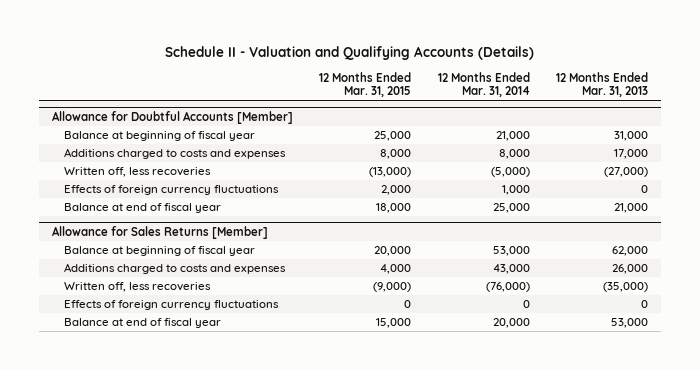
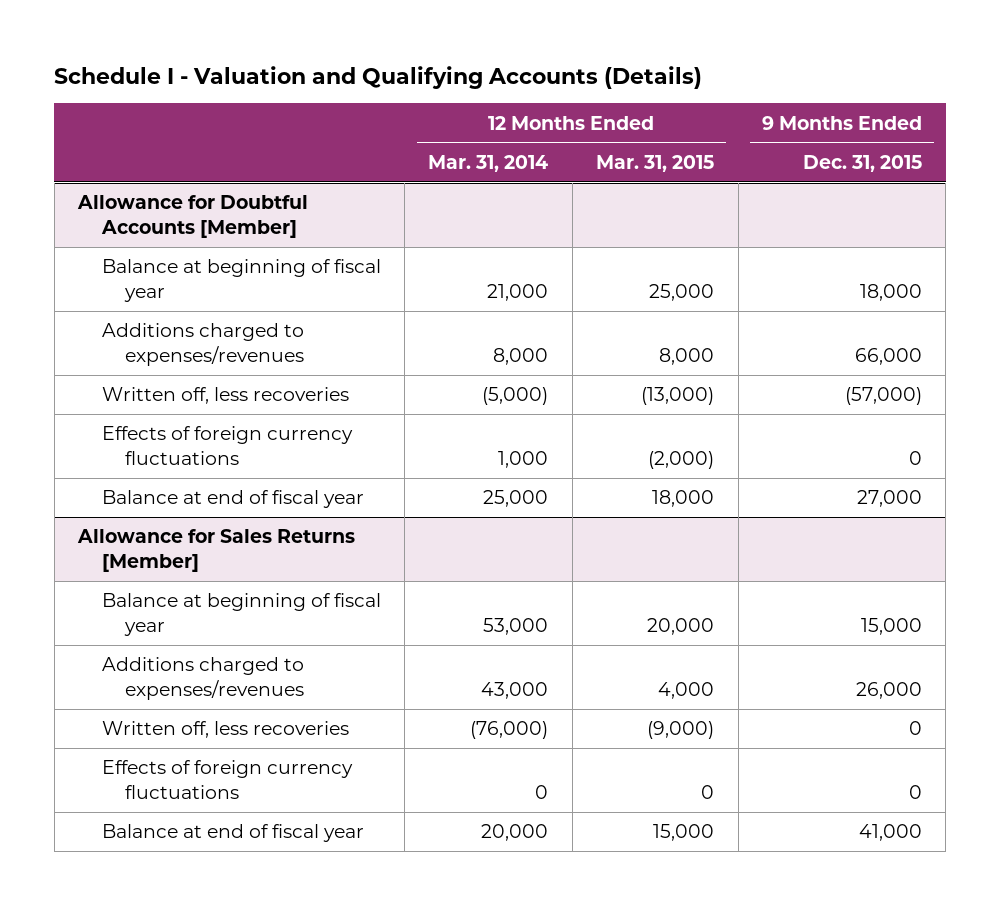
- Schedule II - Valuation and Qualifying Accounts (Details)
+ Schedule I - Valuation and Qualifying Accounts (Details)
- | 12 Months Ended Mar. 31, 2015 | 12 Months Ended Mar. 31, 2014 | 12 Months Ended Mar. 31, 2013
+ | 12 Months Ended Mar. 31, 2014 | 12 Months Ended Mar. 31, 2015 | 9 Months Ended Dec. 31, 2015
@ Allowance for Doubtful Accounts [Member]
- Additions charged to costs and expenses | 8,000 | 8,000 | 17,000
+ Additions charged to expenses/revenues | 8,000 | 8,000 | 66,000
- Effects of foreign currency fluctuations | 2,000 | 1,000 | 0
+ Effects of foreign currency fluctuations | 1,000 | (2,000) | 0
@ Allowance for Sales Returns [Member]
- Additions charged to costs and expenses | 4,000 | 43,000 | 26,000
+ Additions charged to expenses/revenues | 43,000 | 4,000 | 26,000

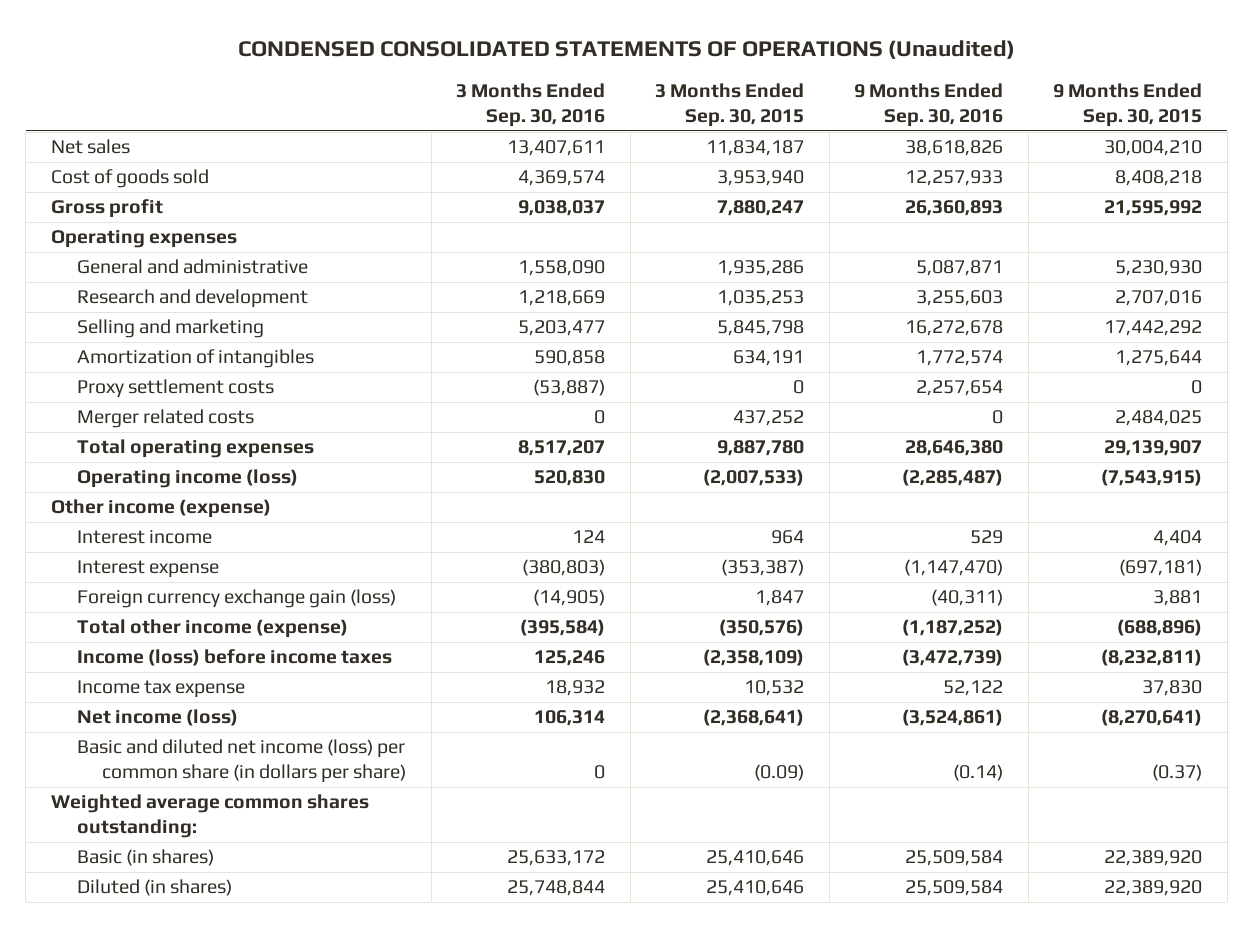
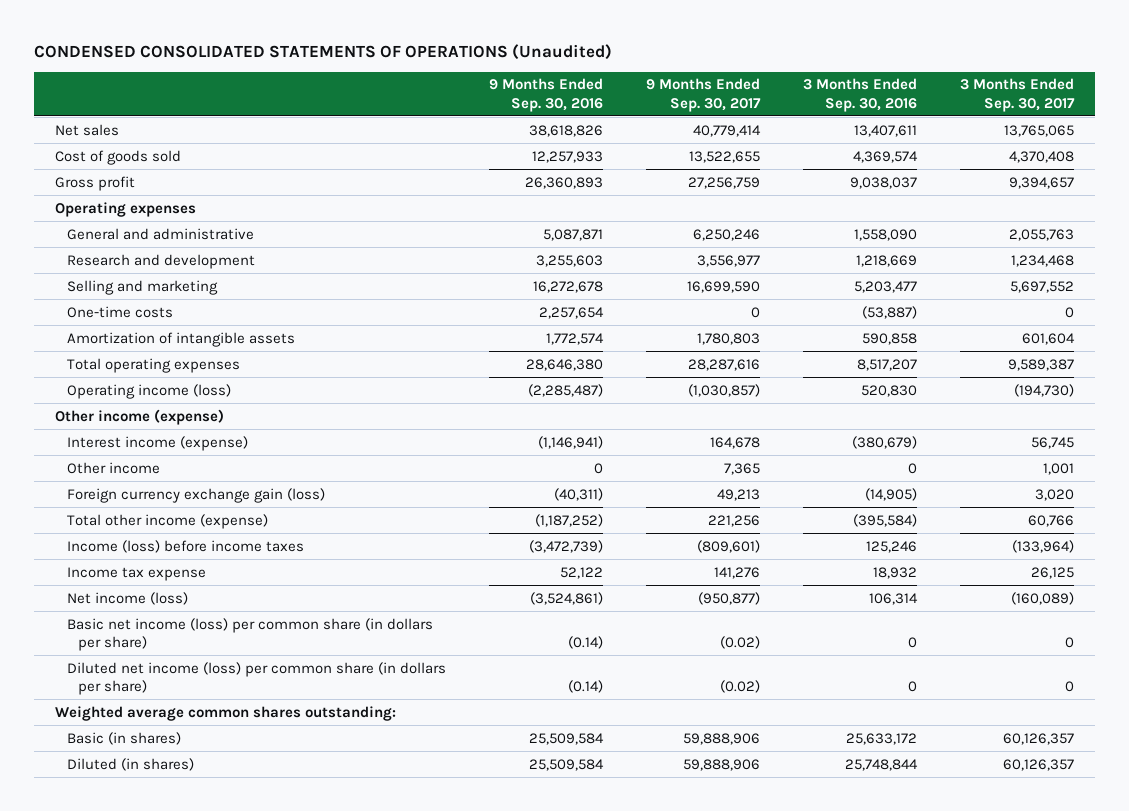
- | 3 Months Ended Sep. 30, 2016 | 3 Months Ended Sep. 30, 2015 | 9 Months Ended Sep. 30, 2016 | 9 Months Ended Sep. 30, 2015
+ | 9 Months Ended Sep. 30, 2016 | 9 Months Ended Sep. 30, 2017 | 3 Months Ended Sep. 30, 2016 | 3 Months Ended Sep. 30, 2017
- Amortization of intangibles | 590,858 | 634,191 | 1,772,574 | 1,275,644
- Proxy settlement costs | (53,887) | 0 | 2,257,654 | 0
- Merger related costs | 0 | 437,252 | 0 | 2,484,025
+ One-time costs | 2,257,654 | 0 | (53,887) | 0
+ Amortization of intangible assets | 1,772,574 | 1,780,803 | 590,858 | 601,604
- Interest income | 124 | 964 | 529 | 4,404
- Interest expense | (380,803) | (353,387) | (1,147,470) | (697,181)
+ Interest income (expense) | (1,146,941) | 164,678 | (380,679) | 56,745
+ Other income | 0 | 7,365 | 0 | 1,001
- Basic and diluted net income (loss) per common share (in dollars per share) | 0 | (0.09) | (0.14) | (0.37)
+ Basic net income (loss) per common share (in dollars per share) | (0.14) | (0.02) | 0 | 0
+ Diluted net income (loss) per common share (in dollars per share) | (0.14) | (0.02) | 0 | 0

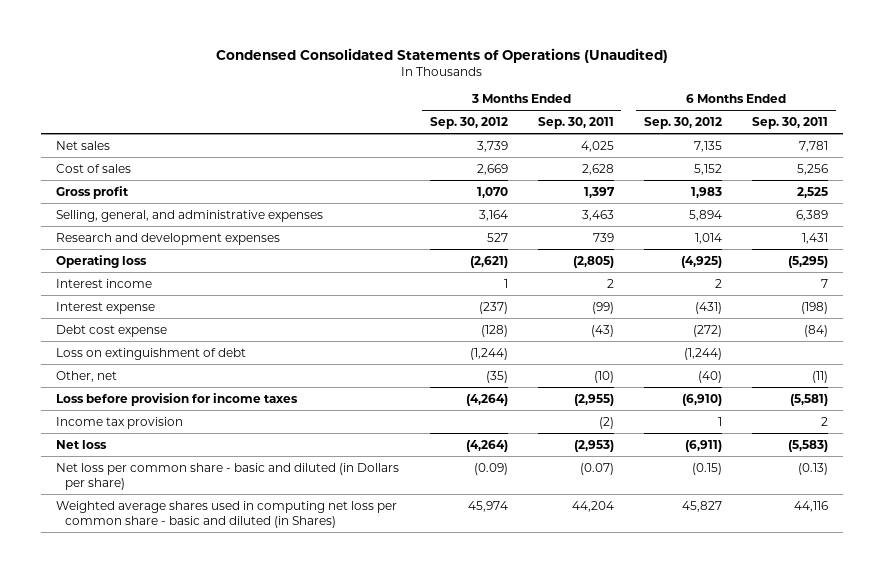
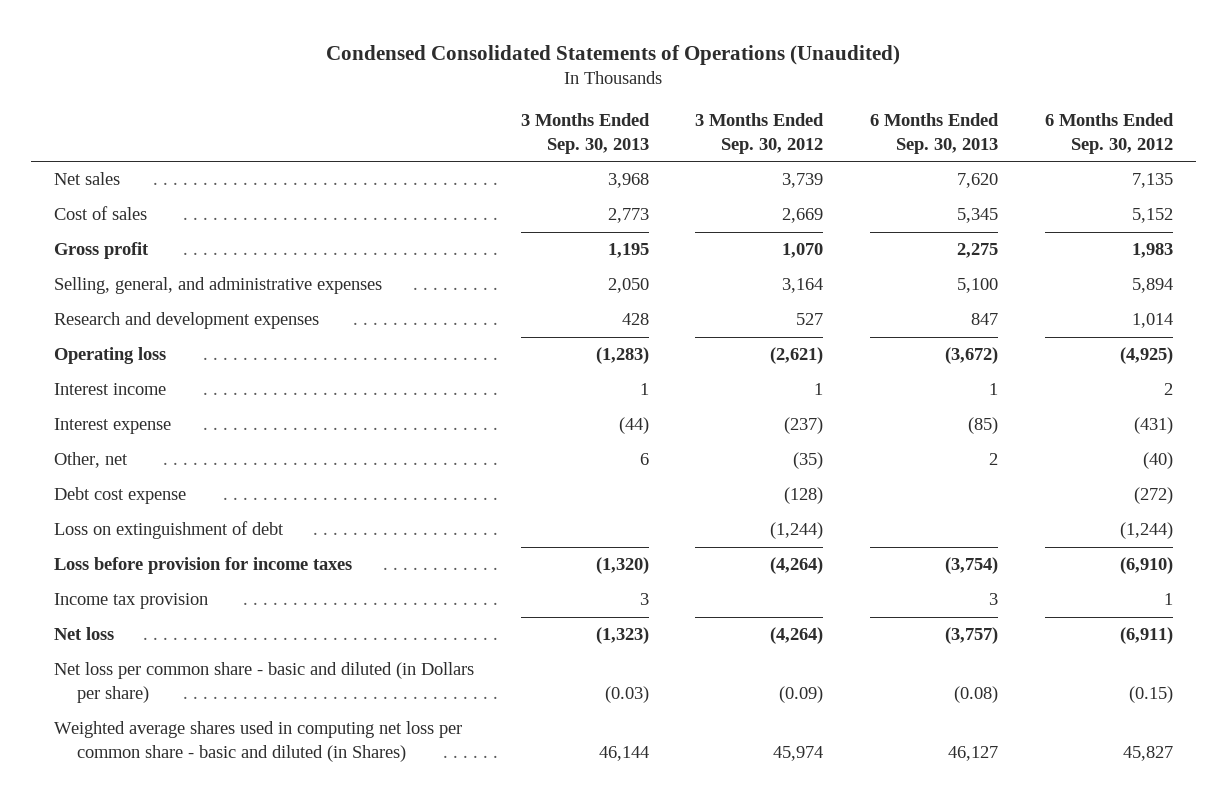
- | 3 Months Ended Sep. 30, 2012 | 3 Months Ended Sep. 30, 2011 | 6 Months Ended Sep. 30, 2012 | 6 Months Ended Sep. 30, 2011
+ | 3 Months Ended Sep. 30, 2013 | 3 Months Ended Sep. 30, 2012 | 6 Months Ended Sep. 30, 2013 | 6 Months Ended Sep. 30, 2012
moved up: Other, net | 6 | (35) | 2 | (40)

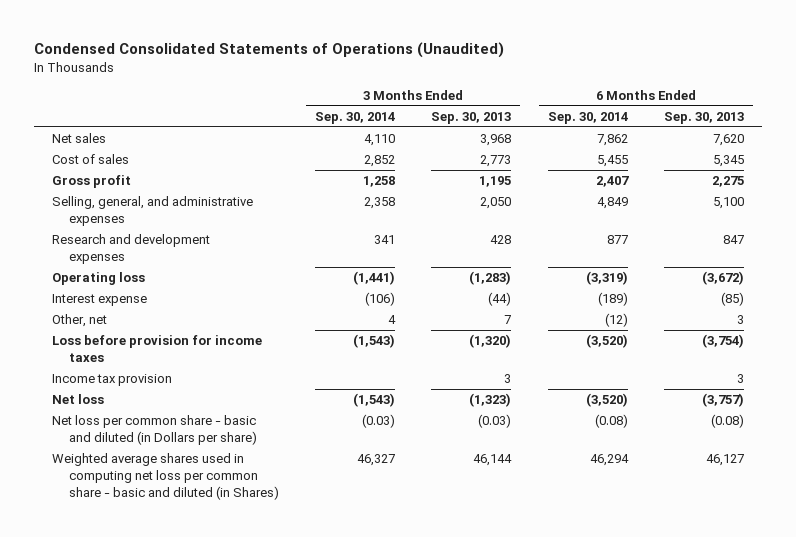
- | 3 Months Ended Sep. 30, 2013 | 3 Months Ended Sep. 30, 2012 | 6 Months Ended Sep. 30, 2013 | 6 Months Ended Sep. 30, 2012
+ | 3 Months Ended Sep. 30, 2014 | 3 Months Ended Sep. 30, 2013 | 6 Months Ended Sep. 30, 2014 | 6 Months Ended Sep. 30, 2013
- Interest income | 1 | 1 | 1 | 2
- Other, net | 6 | (35) | 2 | (40)
- Debt cost expense | | (128) | | (272)
- Loss on extinguishment of debt | | (1,244) | | (1,244)
+ Other, net | 4 | 7 | (12) | 3

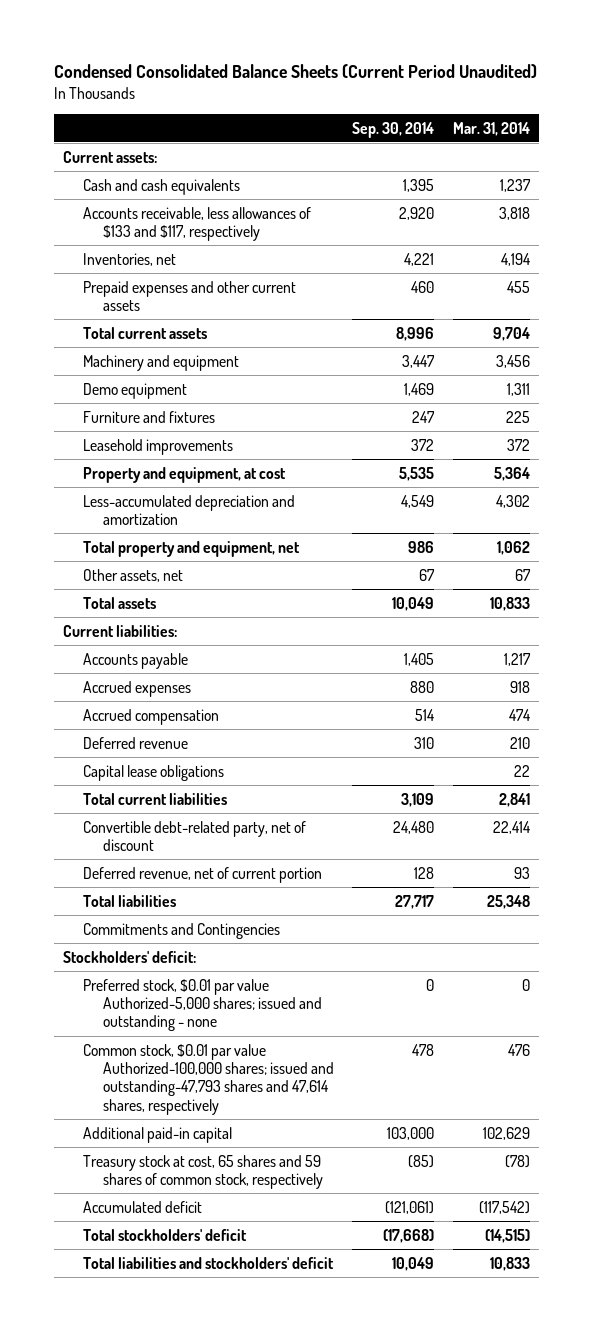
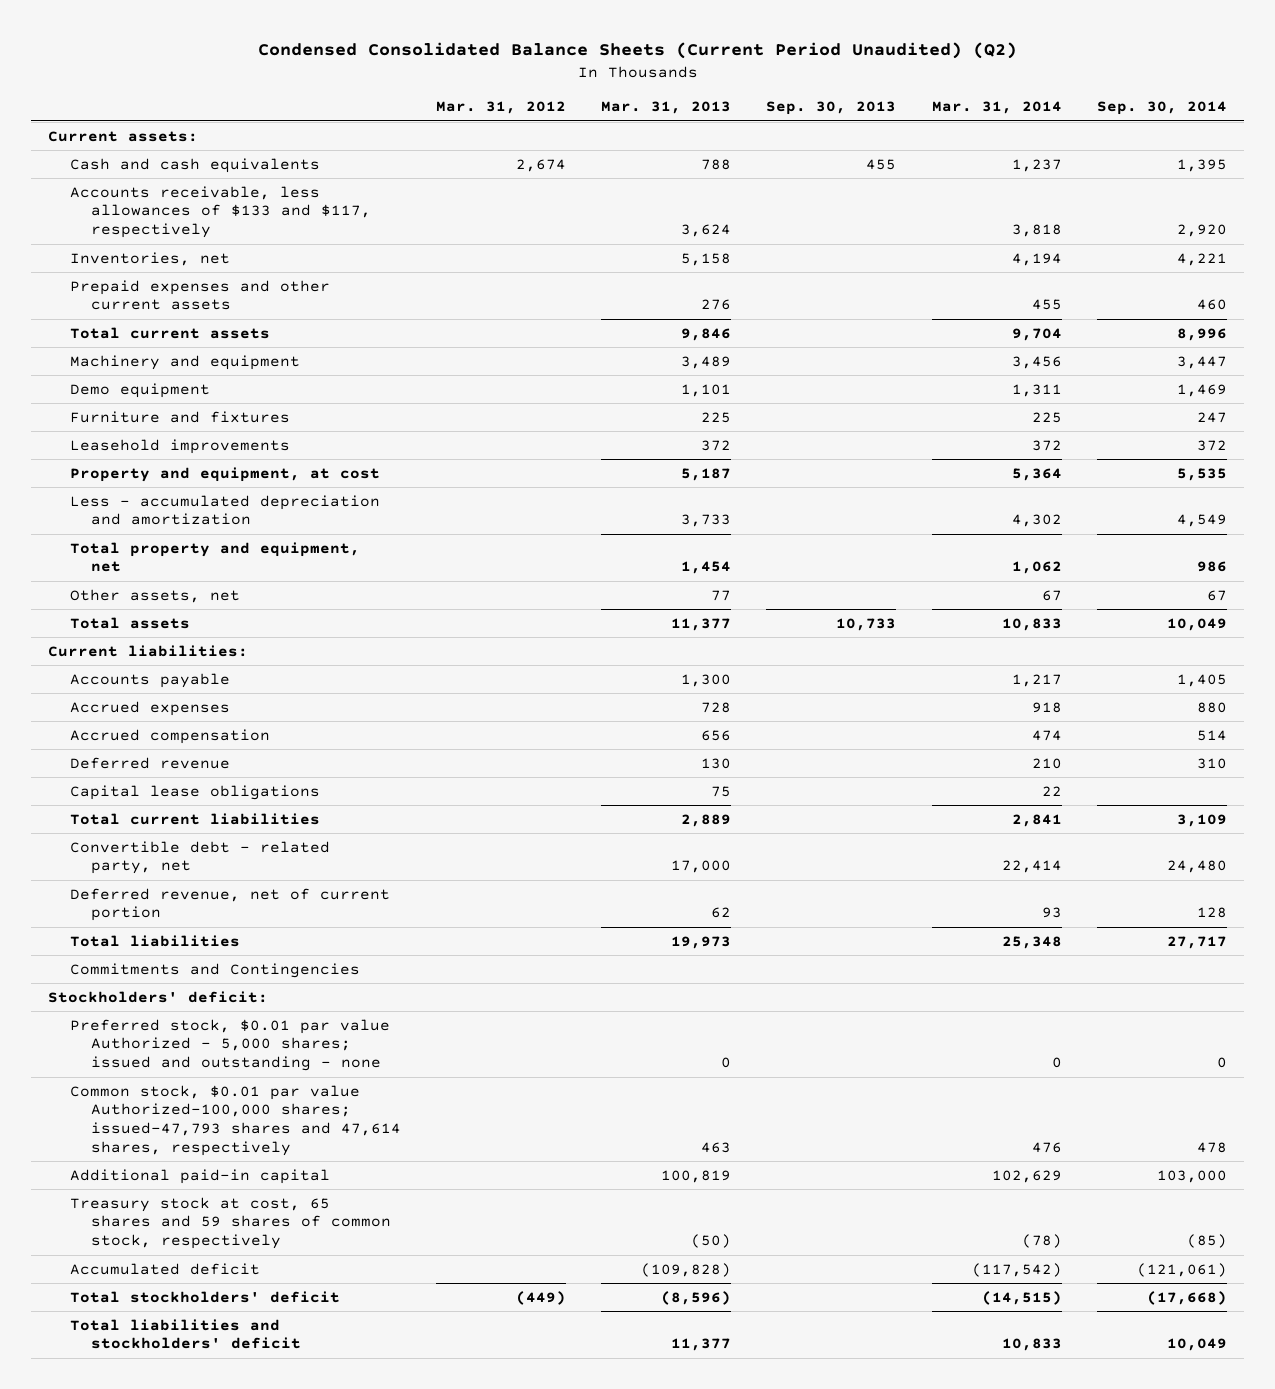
- Condensed Consolidated Balance Sheets (Current Period Unaudited)
+ Condensed Consolidated Balance Sheets (Current Period Unaudited) (Q2)
- | Sep. 30, 2014 | Mar. 31, 2014
+ | Mar. 31, 2012 | Mar. 31, 2013 | Sep. 30, 2013 | Mar. 31, 2014 | Sep. 30, 2014
- Less-accumulated depreciation and amortization | 4,549 | 4,302
+ Less - accumulated depreciation and amortization | | 3,733 | | 4,302 | 4,549
- Convertible debt-related party, net of discount | 24,480 | 22,414
+ Convertible debt - related party, net | | 17,000 | | 22,414 | 24,480
- Preferred stock, $0.01 par value Authorized-5,000 shares; issued and outstanding - none | 0 | 0
- Common stock, $0.01 par value Authorized-100,000 shares; issued and outstanding-47,793 shares and 47,614 shares, respectively | 478 | 476
+ Preferred stock, $0.01 par value Authorized - 5,000 shares; issued and outstanding - none | | 0 | | 0 | 0
+ Common stock, $0.01 par value Authorized-100,000 shares; issued-47,793 shares and 47,614 shares, respectively | | 463 | | 476 | 478

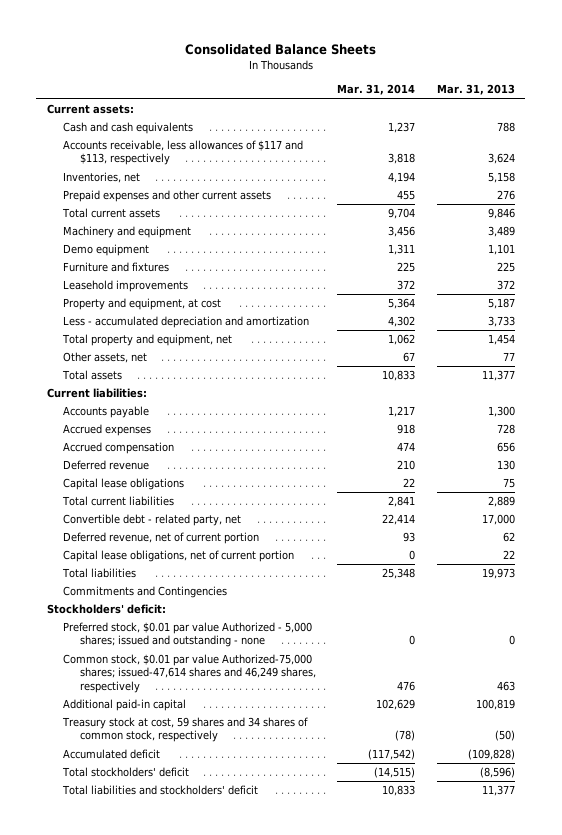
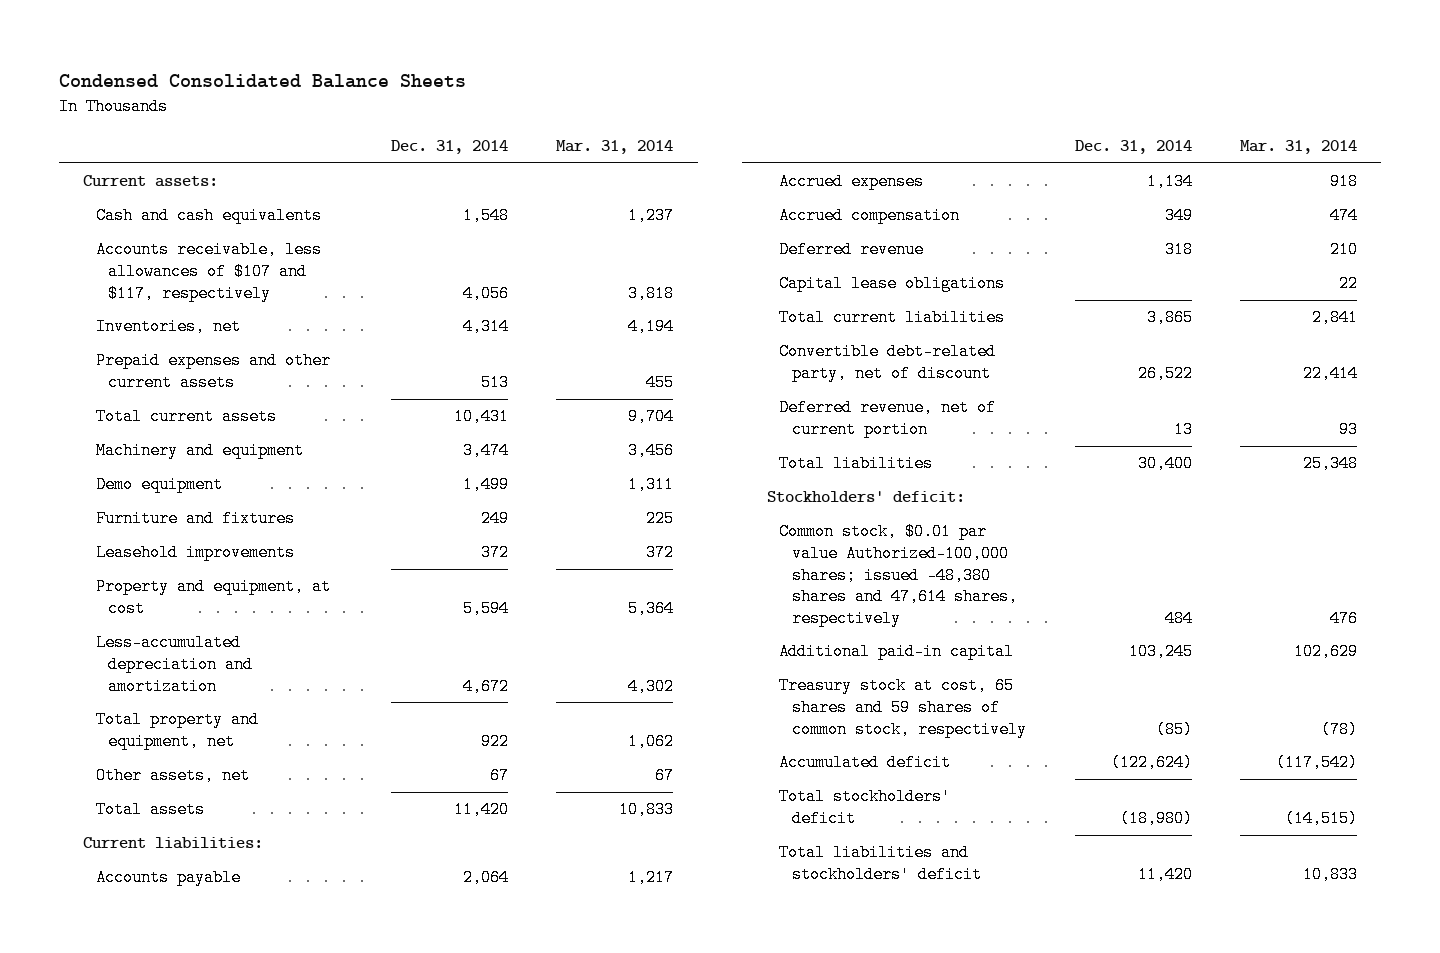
- Consolidated Balance Sheets
+ Condensed Consolidated Balance Sheets
- | Mar. 31, 2014 | Mar. 31, 2013
+ | Dec. 31, 2014 | Mar. 31, 2014
- Accounts receivable, less allowances of $117 and $113, respectively | 3,818 | 3,624
+ Accounts receivable, less allowances of $107 and $117, respectively | 4,056 | 3,818
- Less - accumulated depreciation and amortization | 4,302 | 3,733
+ Less-accumulated depreciation and amortization | 4,672 | 4,302
- Convertible debt - related party, net | 22,414 | 17,000
+ Convertible debt-related party, net of discount | 26,522 | 22,414
- Capital lease obligations, net of current portion | 0 | 22
- Commitments and Contingencies
- Preferred stock, $0.01 par value Authorized - 5,000 shares; issued and outstanding - none | 0 | 0
- Common stock, $0.01 par value Authorized-75,000 shares; issued-47,614 shares and 46,249 shares, respectively | 476 | 463
+ Common stock, $0.01 par value Authorized-100,000 shares; issued -48,380 shares and 47,614 shares, respectively | 484 | 476
- Treasury stock at cost, 59 shares and 34 shares of common stock, respectively | (78) | (50)
+ Treasury stock at cost, 65 shares and 59 shares of common stock, respectively | (85) | (78)

